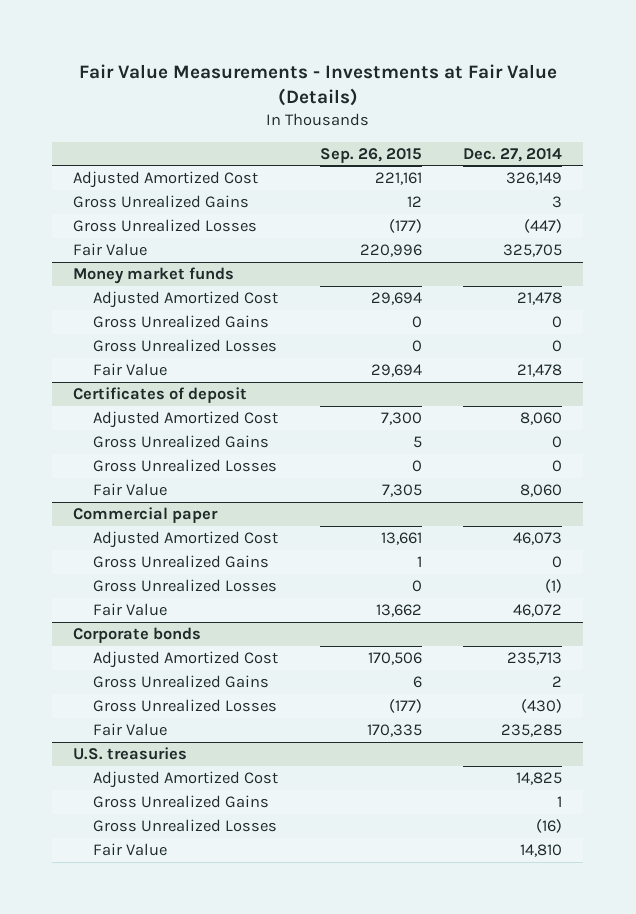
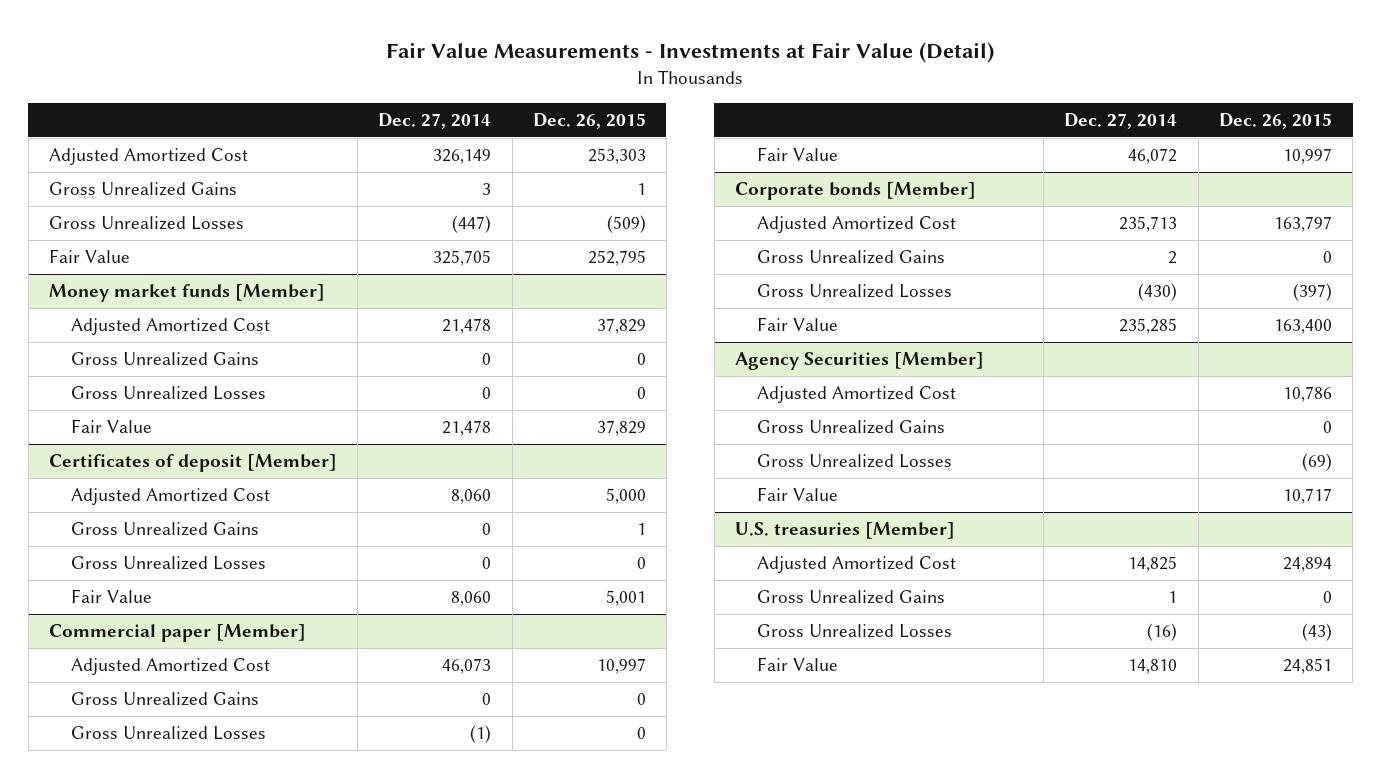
- Fair Value Measurements - Investments at Fair Value (Details)
+ Fair Value Measurements - Investments at Fair Value (Detail)
- | Sep. 26, 2015 | Dec. 27, 2014
+ | Dec. 27, 2014 | Dec. 26, 2015
- Money market funds
+ Money market funds [Member]
- Certificates of deposit
+ Certificates of deposit [Member]
- Commercial paper
+ Commercial paper [Member]
- Corporate bonds
+ Corporate bonds [Member]
- U.S. treasuries
+ Agency Securities [Member]
+ Adjusted Amortized Cost | | 10,786
+ Gross Unrealized Gains | | 0
+ Gross Unrealized Losses | | (69)
+ Fair Value | | 10,717
+ U.S. treasuries [Member]

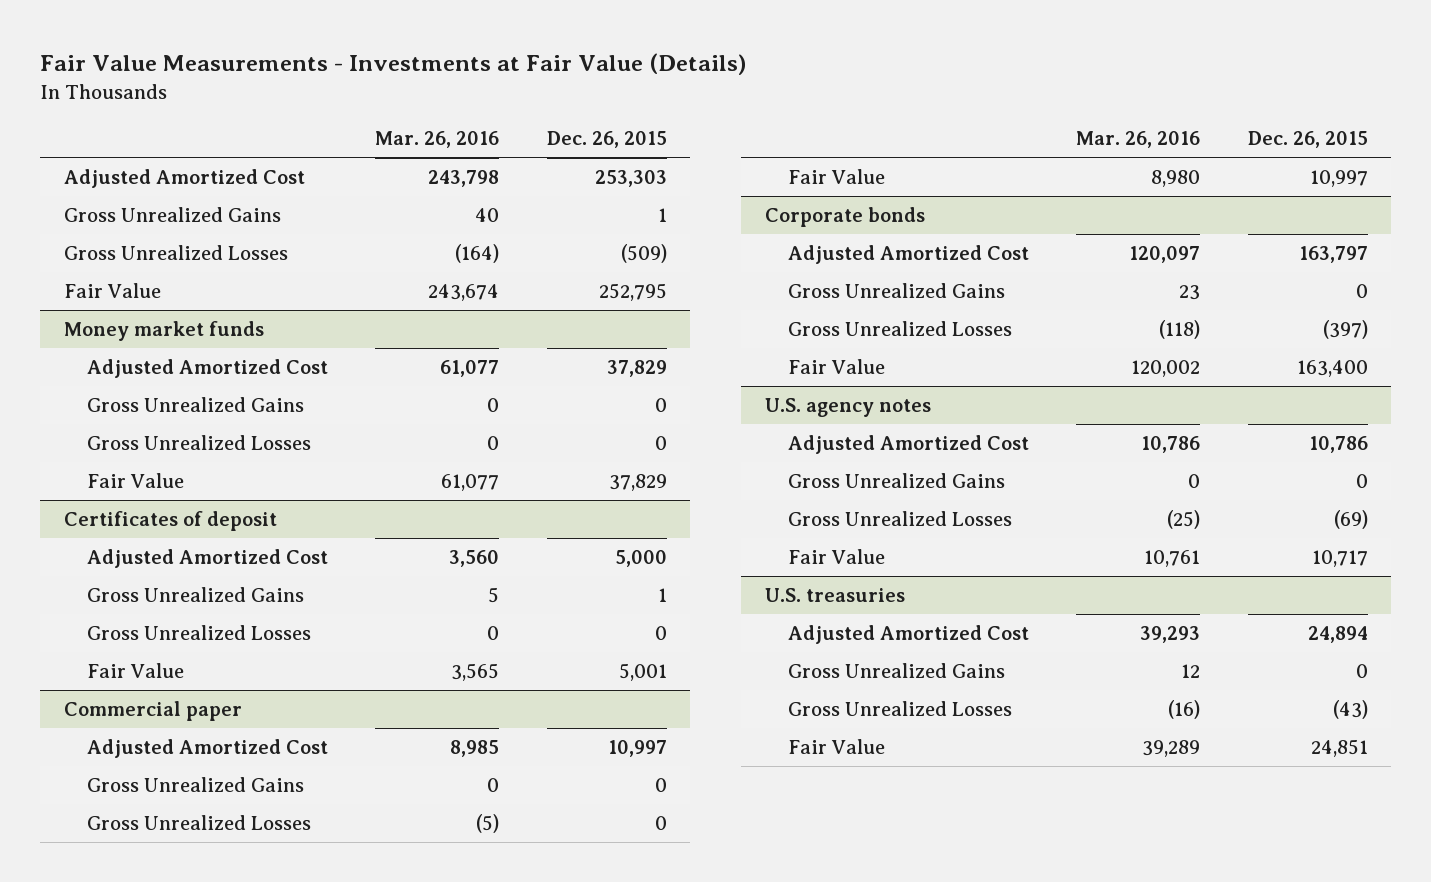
- Fair Value Measurements - Investments at Fair Value (Detail)
+ Fair Value Measurements - Investments at Fair Value (Details)
- | Dec. 27, 2014 | Dec. 26, 2015
+ | Mar. 26, 2016 | Dec. 26, 2015
- Money market funds [Member]
+ Money market funds
- Certificates of deposit [Member]
+ Certificates of deposit
- Commercial paper [Member]
+ Commercial paper
- Corporate bonds [Member]
+ Corporate bonds
- Agency Securities [Member]
+ U.S. agency notes
- U.S. treasuries [Member]
+ U.S. treasuries

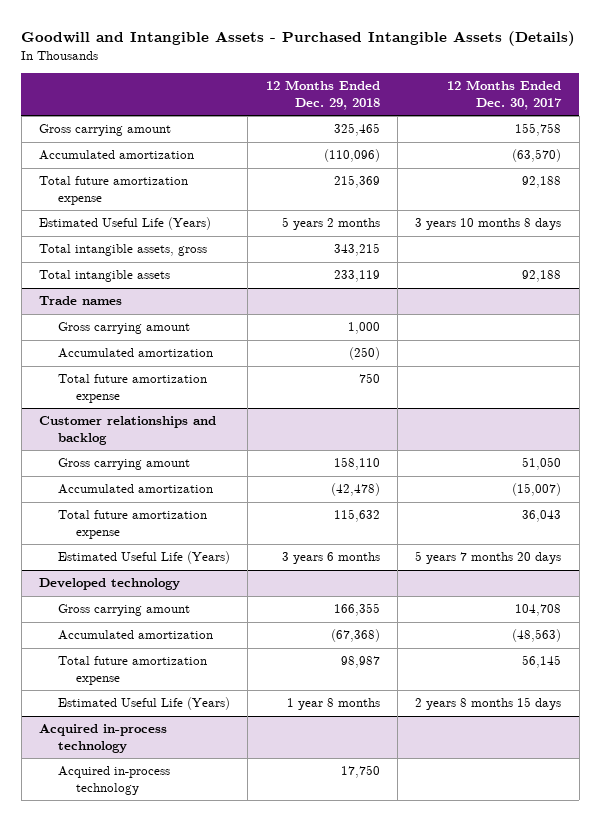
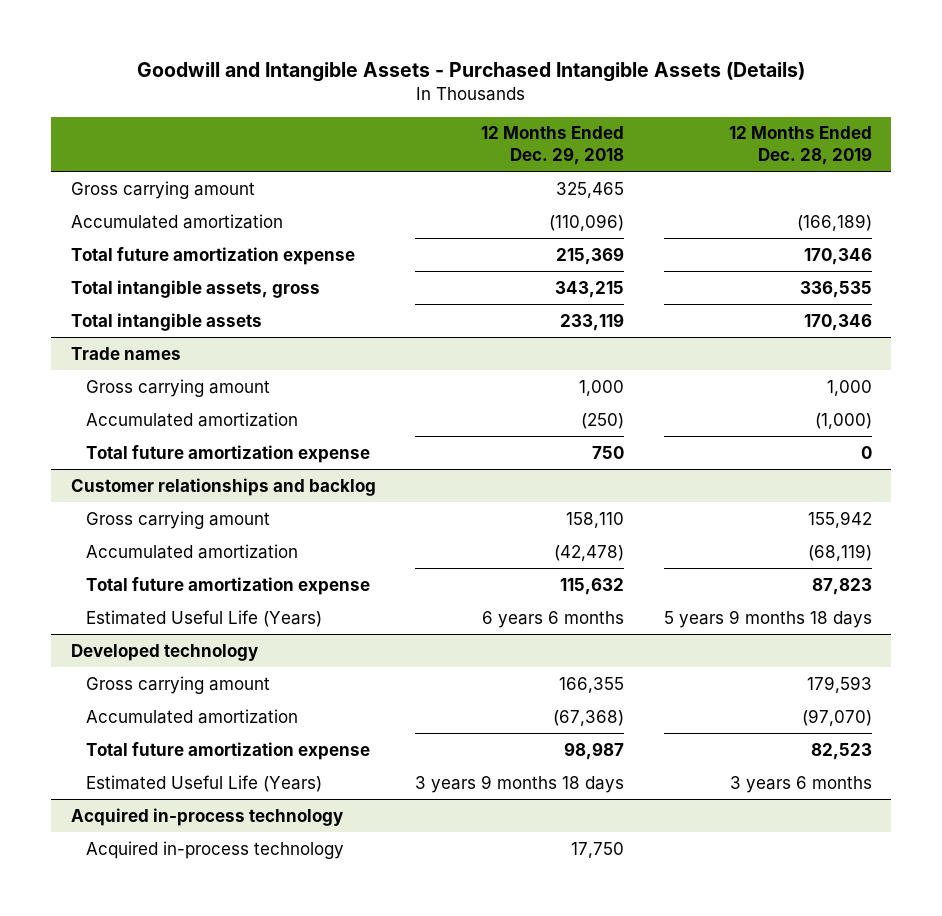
- | 12 Months Ended Dec. 29, 2018 | 12 Months Ended Dec. 30, 2017
+ | 12 Months Ended Dec. 29, 2018 | 12 Months Ended Dec. 28, 2019
- Estimated Useful Life (Years) | 5 years 2 months | 3 years 10 months 8 days
@ Customer relationships and backlog
- Estimated Useful Life (Years) | 3 years 6 months | 5 years 7 months 20 days
+ Estimated Useful Life (Years) | 6 years 6 months | 5 years 9 months 18 days
@ Developed technology
- Estimated Useful Life (Years) | 1 year 8 months | 2 years 8 months 15 days
+ Estimated Useful Life (Years) | 3 years 9 months 18 days | 3 years 6 months

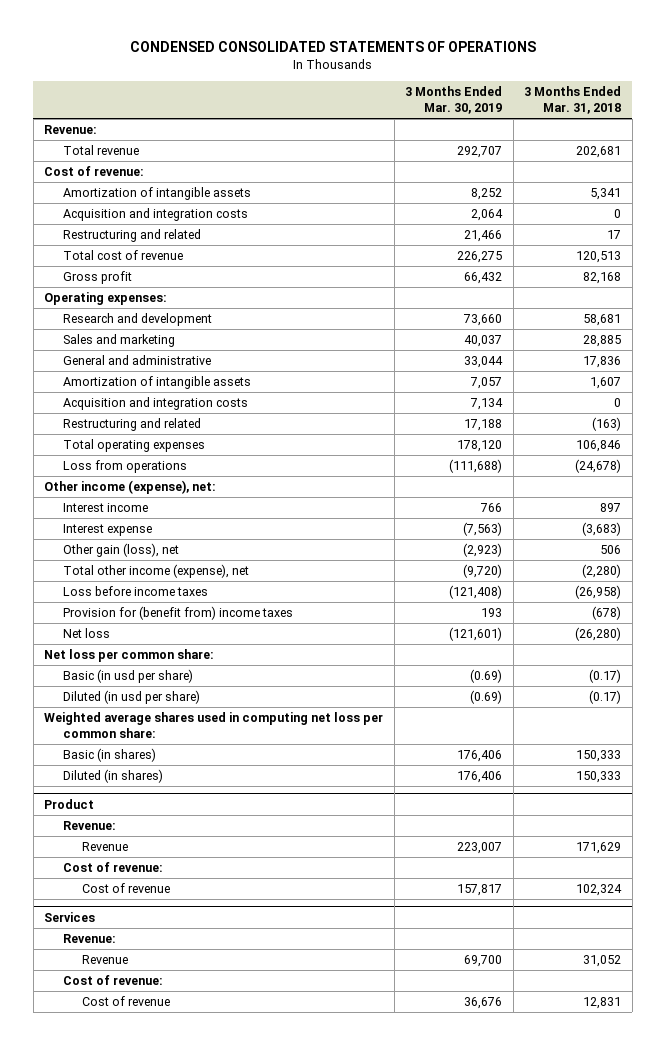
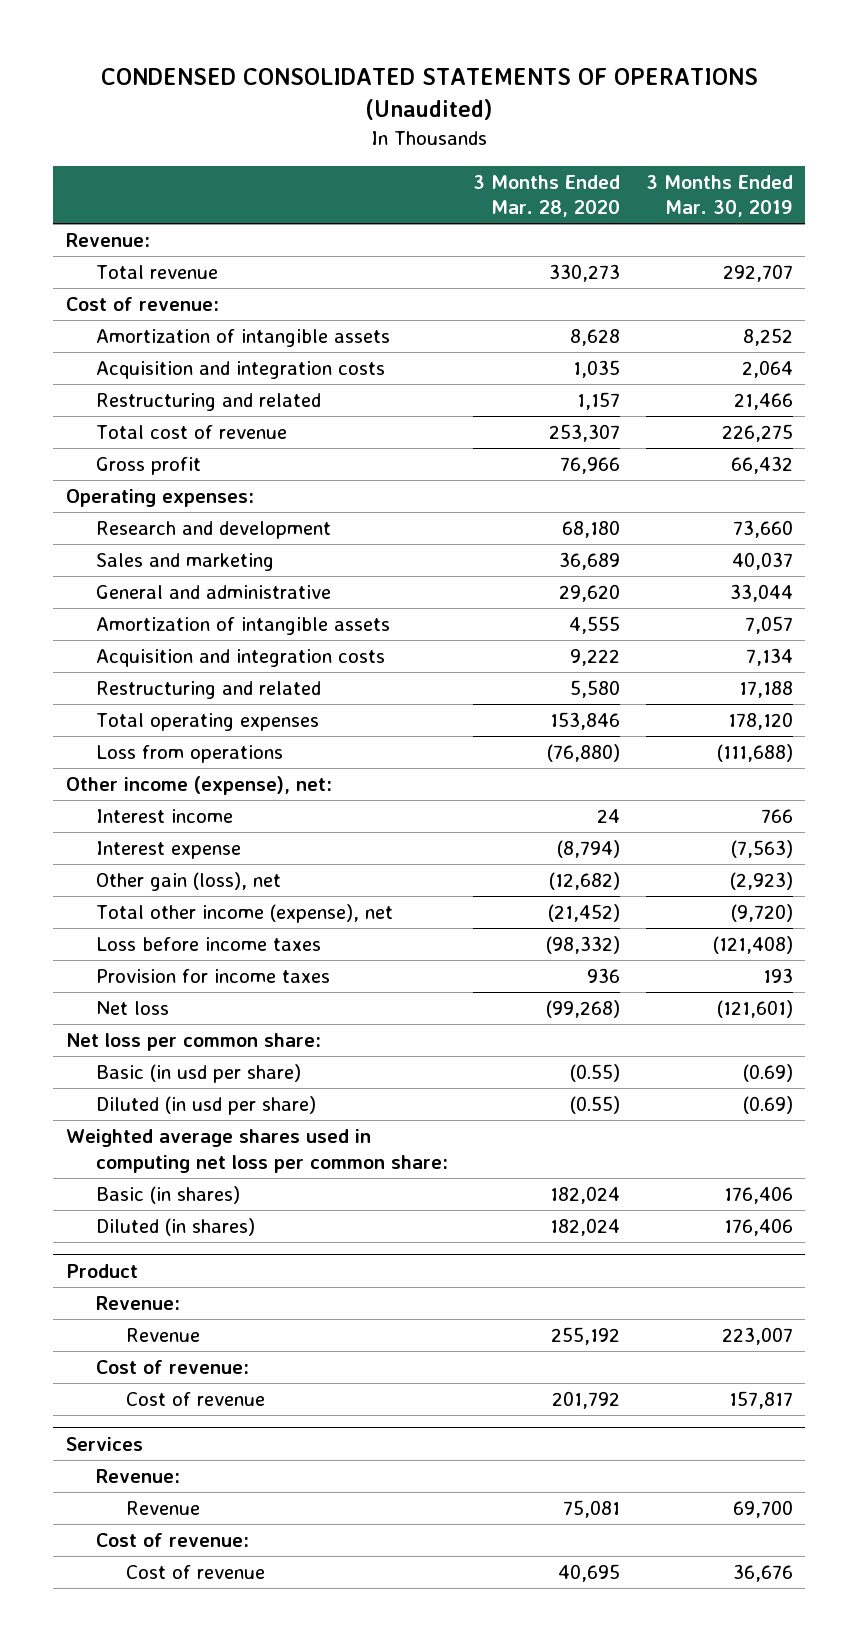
- CONDENSED CONSOLIDATED STATEMENTS OF OPERATIONS
+ CONDENSED CONSOLIDATED STATEMENTS OF OPERATIONS (Unaudited)
- | 3 Months Ended Mar. 30, 2019 | 3 Months Ended Mar. 31, 2018
+ | 3 Months Ended Mar. 28, 2020 | 3 Months Ended Mar. 30, 2019
- Provision for (benefit from) income taxes | 193 | (678)
+ Provision for income taxes | 936 | 193

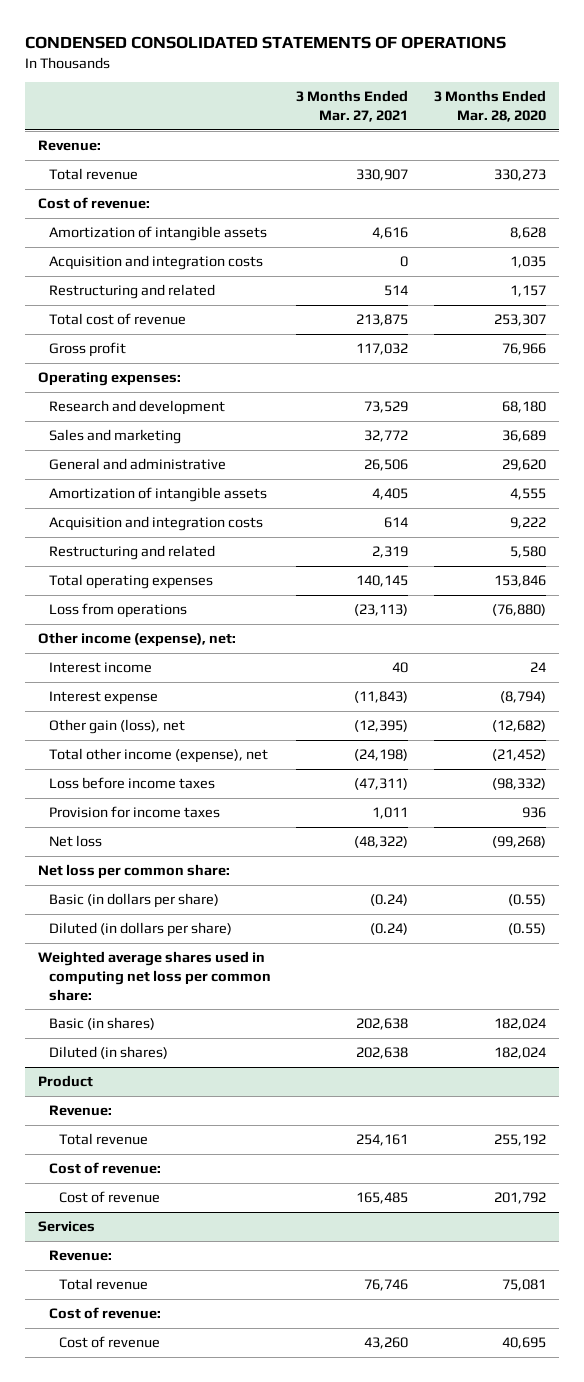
- CONDENSED CONSOLIDATED STATEMENTS OF OPERATIONS (Unaudited)
+ CONDENSED CONSOLIDATED STATEMENTS OF OPERATIONS
- | 3 Months Ended Mar. 28, 2020 | 3 Months Ended Mar. 30, 2019
+ | 3 Months Ended Mar. 27, 2021 | 3 Months Ended Mar. 28, 2020
- Basic (in usd per share) | (0.55) | (0.69)
- Diluted (in usd per share) | (0.55) | (0.69)
+ Basic (in dollars per share) | (0.24) | (0.55)
+ Diluted (in dollars per share) | (0.24) | (0.55)
@ Product
- Revenue | 255,192 | 223,007
+ Total revenue | 254,161 | 255,192
@ Services
- Revenue | 75,081 | 69,700
+ Total revenue | 76,746 | 75,081

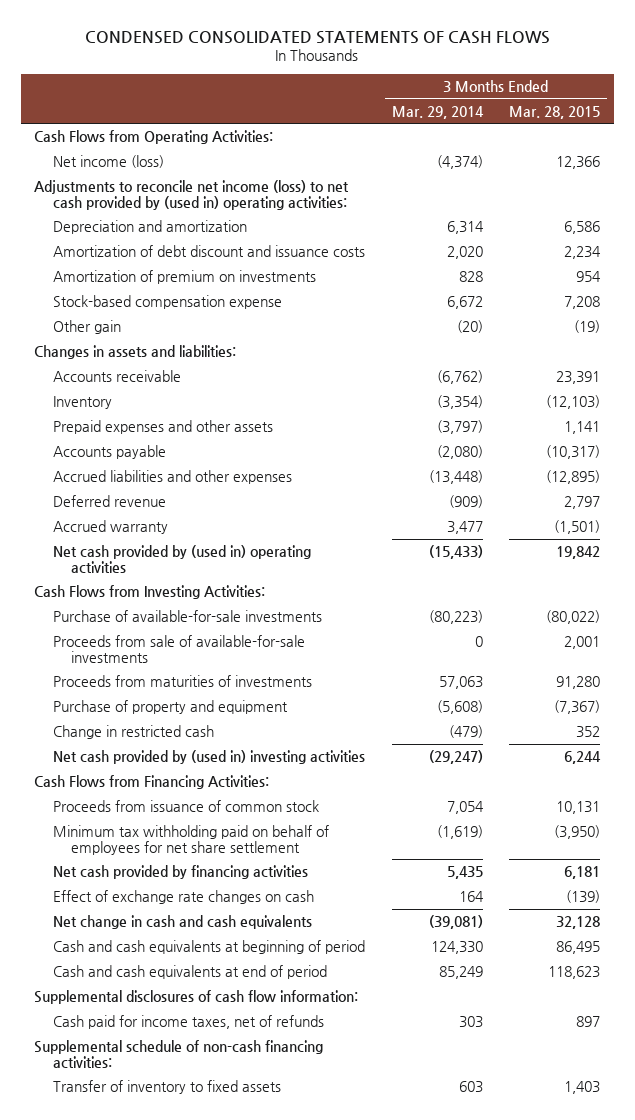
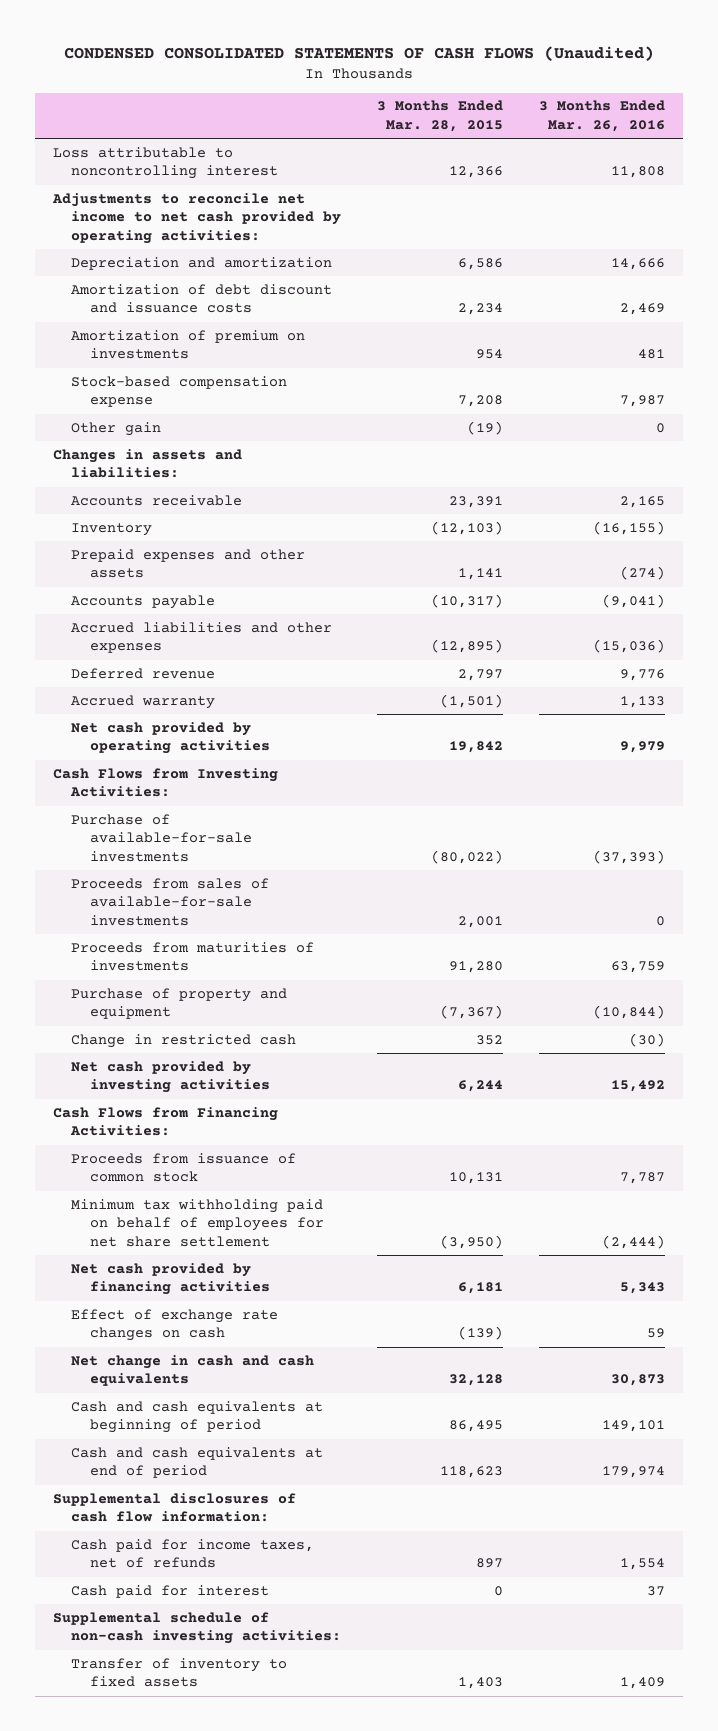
- CONDENSED CONSOLIDATED STATEMENTS OF CASH FLOWS
+ CONDENSED CONSOLIDATED STATEMENTS OF CASH FLOWS (Unaudited)
- | 3 Months Ended Mar. 29, 2014 | 3 Months Ended Mar. 28, 2015
+ | 3 Months Ended Mar. 28, 2015 | 3 Months Ended Mar. 26, 2016
- Cash Flows from Operating Activities:
- Net income (loss) | (4,374) | 12,366
- Adjustments to reconcile net income (loss) to net cash provided by (used in) operating activities:
+ Loss attributable to noncontrolling interest | 12,366 | 11,808
+ Adjustments to reconcile net income to net cash provided by operating activities:
- Net cash provided by (used in) operating activities | (15,433) | 19,842
+ Net cash provided by operating activities | 19,842 | 9,979
- Proceeds from sale of available-for-sale investments | 0 | 2,001
+ Proceeds from sales of available-for-sale investments | 2,001 | 0
- Net cash provided by (used in) investing activities | (29,247) | 6,244
+ Net cash provided by investing activities | 6,244 | 15,492
- Supplemental schedule of non-cash financing activities:
+ Cash paid for interest | 0 | 37
+ Supplemental schedule of non-cash investing activities:

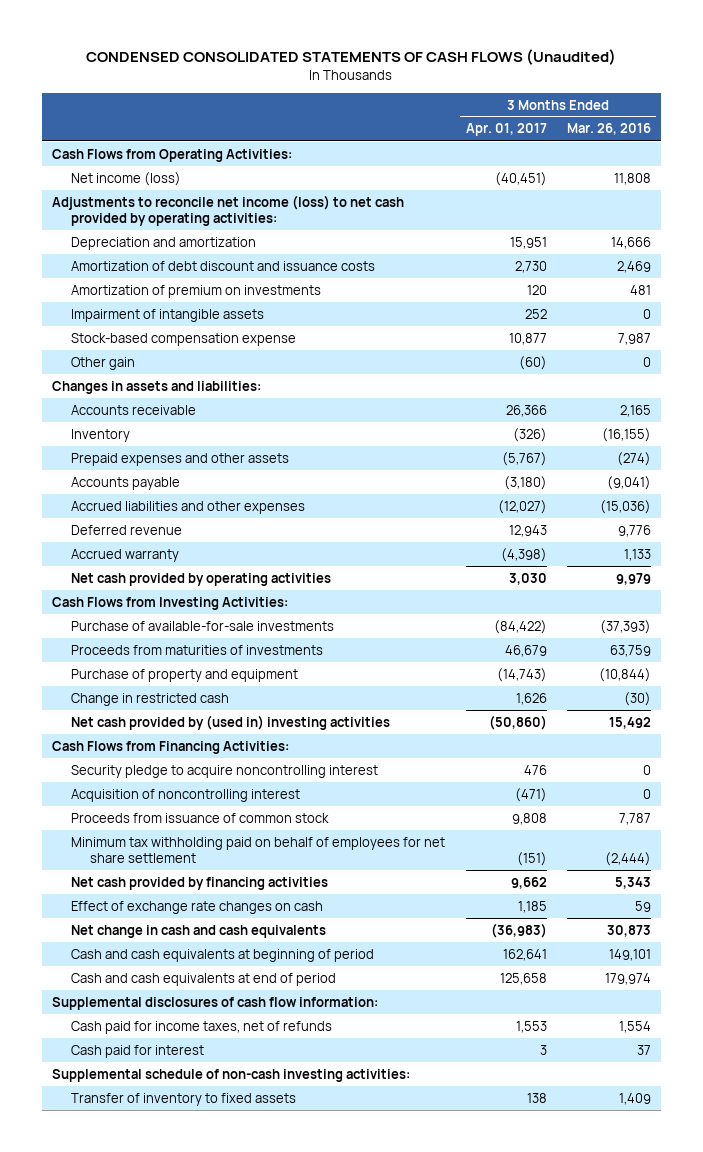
- | 3 Months Ended Mar. 28, 2015 | 3 Months Ended Mar. 26, 2016
+ | 3 Months Ended Apr. 01, 2017 | 3 Months Ended Mar. 26, 2016
- Loss attributable to noncontrolling interest | 12,366 | 11,808
- Adjustments to reconcile net income to net cash provided by operating activities:
+ Cash Flows from Operating Activities:
+ Net income (loss) | (40,451) | 11,808
+ Adjustments to reconcile net income (loss) to net cash provided by operating activities:
+ Impairment of intangible assets | 252 | 0
- Proceeds from sales of available-for-sale investments | 2,001 | 0
- Net cash provided by investing activities | 6,244 | 15,492
+ Net cash provided by (used in) investing activities | (50,860) | 15,492
+ Security pledge to acquire noncontrolling interest | 476 | 0
+ Acquisition of noncontrolling interest | (471) | 0

